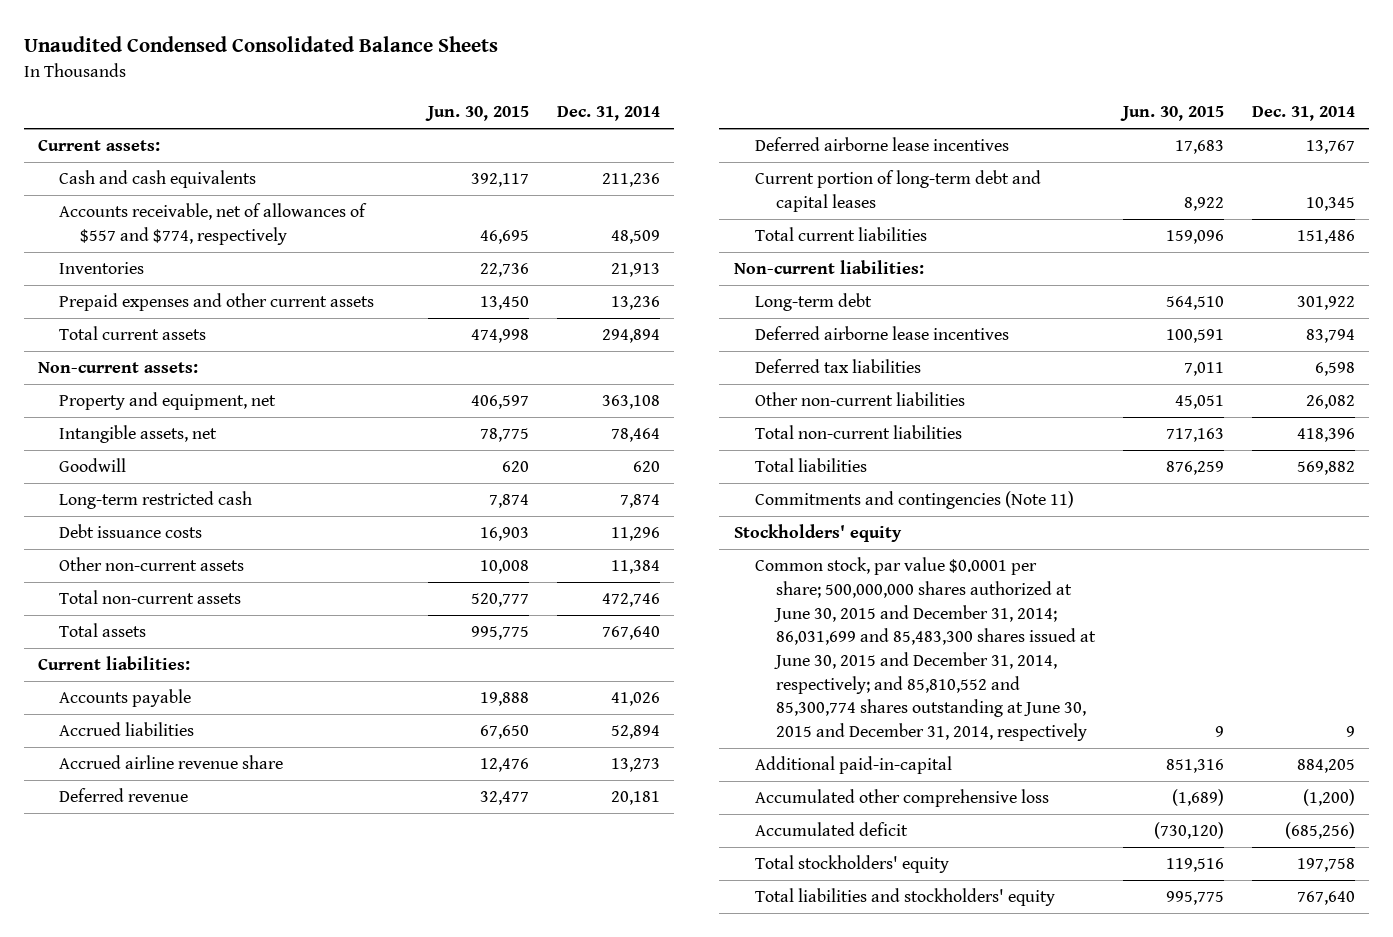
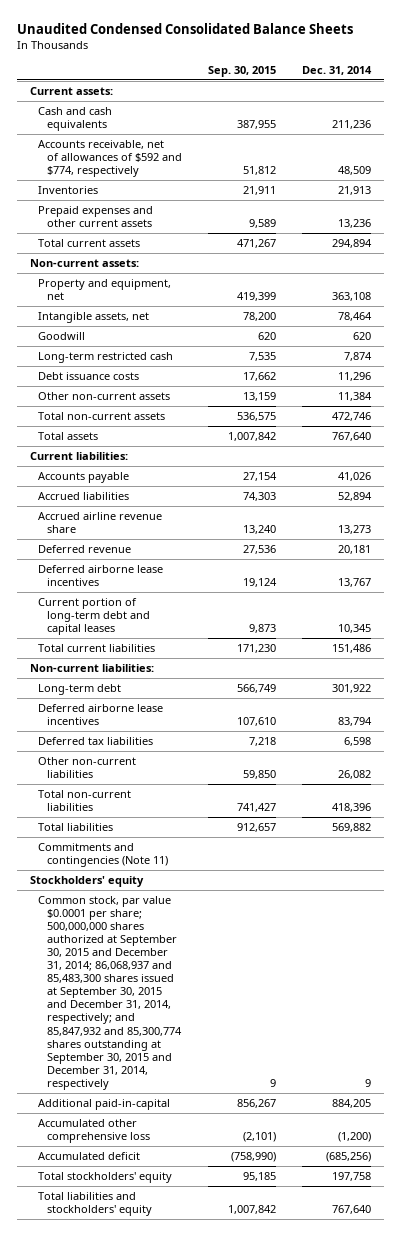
- | Jun. 30, 2015 | Dec. 31, 2014
+ | Sep. 30, 2015 | Dec. 31, 2014
- Accounts receivable, net of allowances of $557 and $774, respectively | 46,695 | 48,509
+ Accounts receivable, net of allowances of $592 and $774, respectively | 51,812 | 48,509
- Common stock, par value $0.0001 per share; 500,000,000 shares authorized at June 30, 2015 and December 31, 2014; 86,031,699 and 85,483,300 shares issued at June 30, 2015 and December 31, 2014, respectively; and 85,810,552 and 85,300,774 shares outstanding at June 30, 2015 and December 31, 2014, respectively | 9 | 9
+ Common stock, par value $0.0001 per share; 500,000,000 shares authorized at September 30, 2015 and December 31, 2014; 86,068,937 and 85,483,300 shares issued at September 30, 2015 and December 31, 2014, respectively; and 85,847,932 and 85,300,774 shares outstanding at September 30, 2015 and December 31, 2014, respectively | 9 | 9

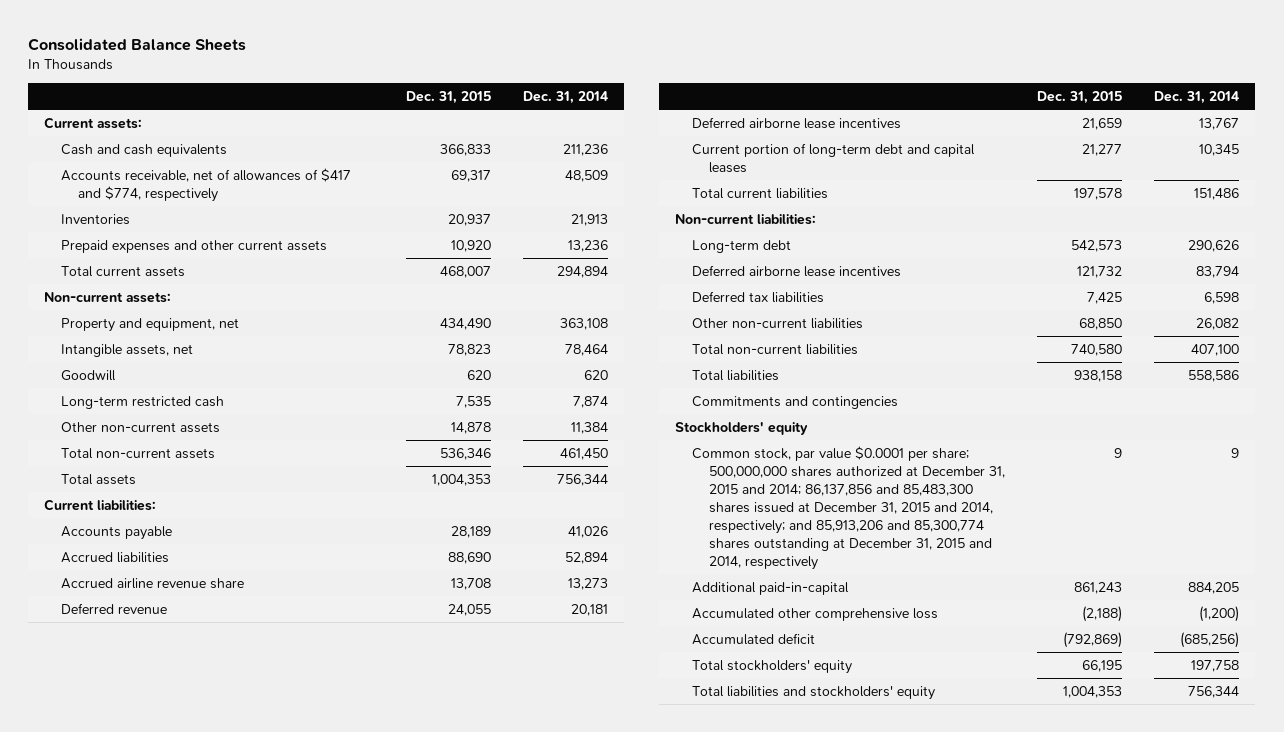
- Unaudited Condensed Consolidated Balance Sheets
+ Consolidated Balance Sheets
- | Sep. 30, 2015 | Dec. 31, 2014
+ | Dec. 31, 2015 | Dec. 31, 2014
- Accounts receivable, net of allowances of $592 and $774, respectively | 51,812 | 48,509
+ Accounts receivable, net of allowances of $417 and $774, respectively | 69,317 | 48,509
- Debt issuance costs | 17,662 | 11,296
- Total non-current assets | 536,575 | 472,746
- Total assets | 1,007,842 | 767,640
+ Total non-current assets | 536,346 | 461,450
+ Total assets | 1,004,353 | 756,344
- Long-term debt | 566,749 | 301,922
+ Long-term debt | 542,573 | 290,626
- Total non-current liabilities | 741,427 | 418,396
- Total liabilities | 912,657 | 569,882
- Commitments and contingencies (Note 11)
+ Total non-current liabilities | 740,580 | 407,100
+ Total liabilities | 938,158 | 558,586
+ Commitments and contingencies
- Common stock, par value $0.0001 per share; 500,000,000 shares authorized at September 30, 2015 and December 31, 2014; 86,068,937 and 85,483,300 shares issued at September 30, 2015 and December 31, 2014, respectively; and 85,847,932 and 85,300,774 shares outstanding at September 30, 2015 and December 31, 2014, respectively | 9 | 9
+ Common stock, par value $0.0001 per share; 500,000,000 shares authorized at December 31, 2015 and 2014; 86,137,856 and 85,483,300 shares issued at December 31, 2015 and 2014, respectively; and 85,913,206 and 85,300,774 shares outstanding at December 31, 2015 and 2014, respectively | 9 | 9
- Total liabilities and stockholders' equity | 1,007,842 | 767,640
+ Total liabilities and stockholders' equity | 1,004,353 | 756,344

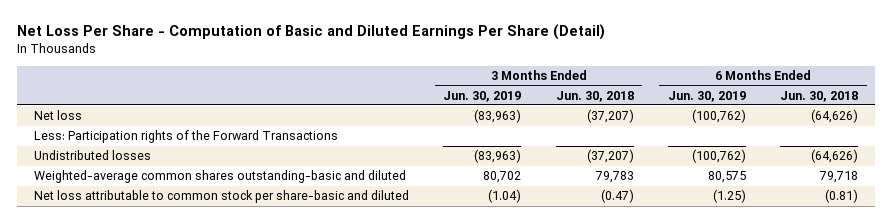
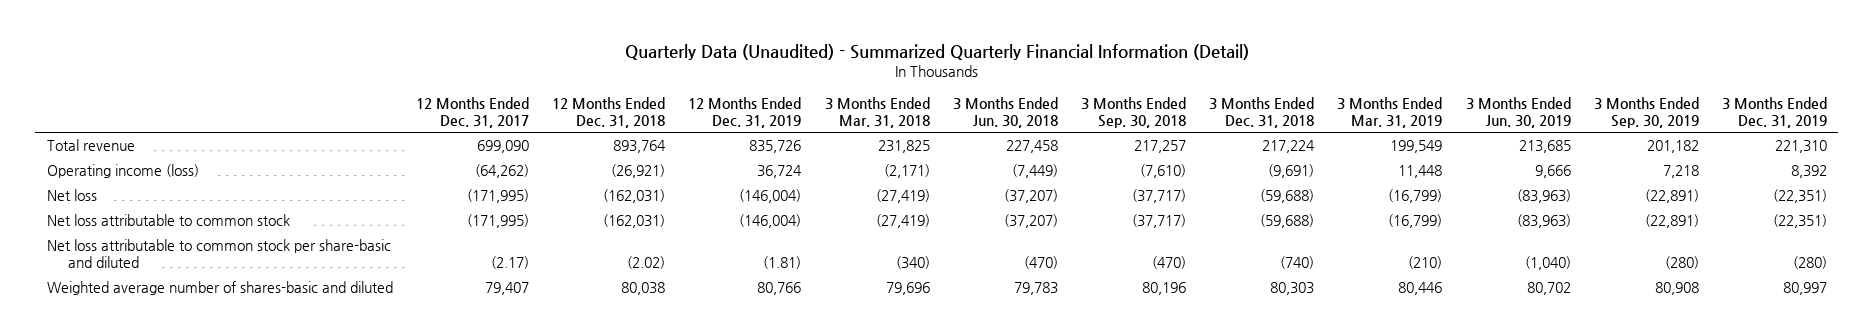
- Net Loss Per Share - Computation of Basic and Diluted Earnings Per Share (Detail)
+ Quarterly Data (Unaudited) - Summarized Quarterly Financial Information (Detail)
- | 3 Months Ended Jun. 30, 2019 | 3 Months Ended Jun. 30, 2018 | 6 Months Ended Jun. 30, 2019 | 6 Months Ended Jun. 30, 2018
+ | 12 Months Ended Dec. 31, 2017 | 12 Months Ended Dec. 31, 2018 | 12 Months Ended Dec. 31, 2019 | 3 Months Ended Mar. 31, 2018 | 3 Months Ended Jun. 30, 2018 | 3 Months Ended Sep. 30, 2018 | 3 Months Ended Dec. 31, 2018 | 3 Months Ended Mar. 31, 2019 | 3 Months Ended Jun. 30, 2019 | 3 Months Ended Sep. 30, 2019 | 3 Months Ended Dec. 31, 2019
+ Total revenue | 699,090 | 893,764 | 835,726 | 231,825 | 227,458 | 217,257 | 217,224 | 199,549 | 213,685 | 201,182 | 221,310
+ Operating income (loss) | (64,262) | (26,921) | 36,724 | (2,171) | (7,449) | (7,610) | (9,691) | 11,448 | 9,666 | 7,218 | 8,392
- Less: Participation rights of the Forward Transactions
- Undistributed losses | (83,963) | (37,207) | (100,762) | (64,626)
- Weighted-average common shares outstanding-basic and diluted | 80,702 | 79,783 | 80,575 | 79,718
- Net loss attributable to common stock per share-basic and diluted | (1.04) | (0.47) | (1.25) | (0.81)
+ Net loss attributable to common stock | (171,995) | (162,031) | (146,004) | (27,419) | (37,207) | (37,717) | (59,688) | (16,799) | (83,963) | (22,891) | (22,351)
+ Net loss attributable to common stock per share-basic and diluted | (2.17) | (2.02) | (1.81) | (340) | (470) | (470) | (740) | (210) | (1,040) | (280) | (280)
+ Weighted average number of shares-basic and diluted | 79,407 | 80,038 | 80,766 | 79,696 | 79,783 | 80,196 | 80,303 | 80,446 | 80,702 | 80,908 | 80,997

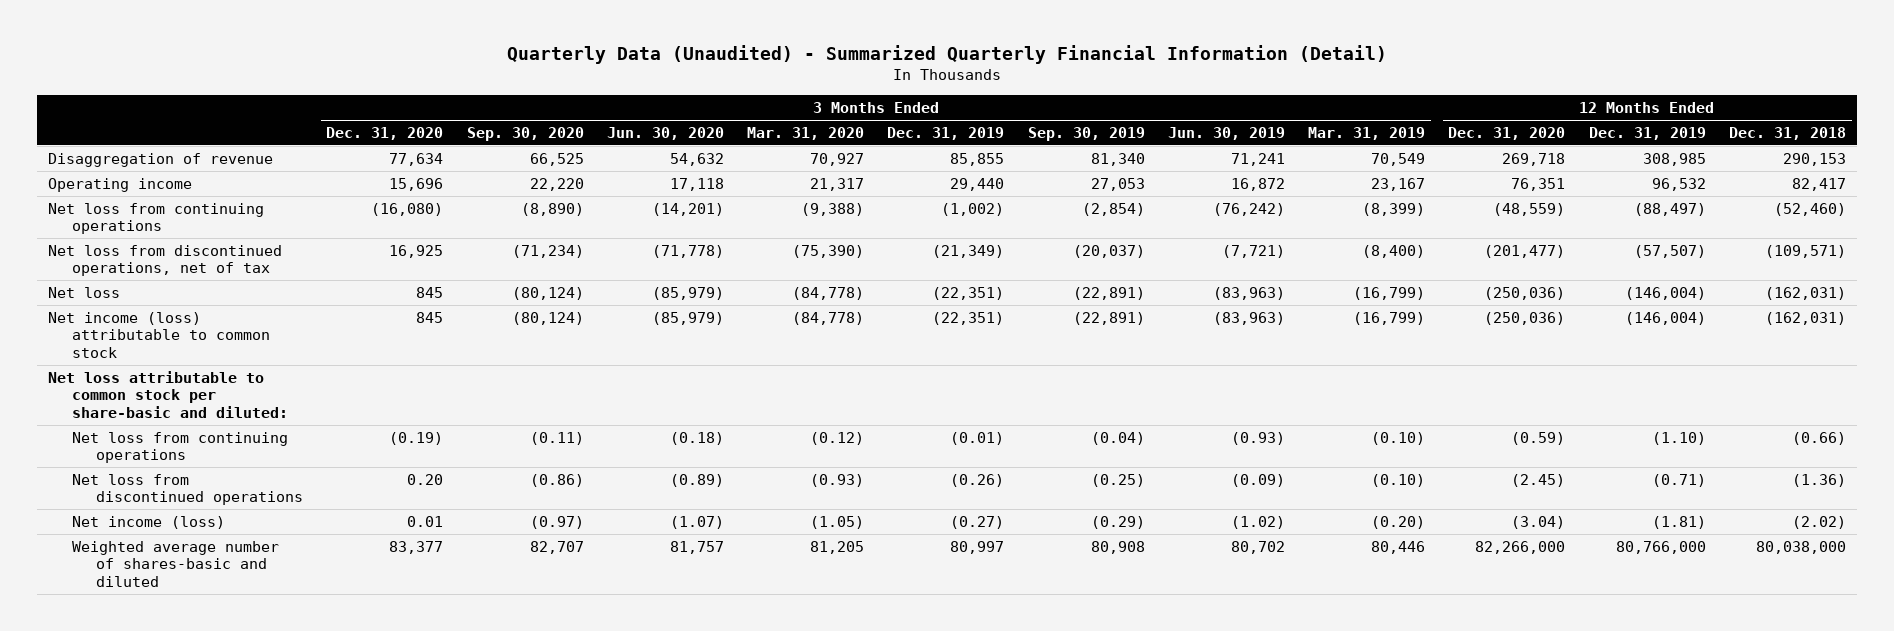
- | 12 Months Ended Dec. 31, 2017 | 12 Months Ended Dec. 31, 2018 | 12 Months Ended Dec. 31, 2019 | 3 Months Ended Mar. 31, 2018 | 3 Months Ended Jun. 30, 2018 | 3 Months Ended Sep. 30, 2018 | 3 Months Ended Dec. 31, 2018 | 3 Months Ended Mar. 31, 2019 | 3 Months Ended Jun. 30, 2019 | 3 Months Ended Sep. 30, 2019 | 3 Months Ended Dec. 31, 2019
+ | 3 Months Ended Dec. 31, 2020 | 3 Months Ended Sep. 30, 2020 | 3 Months Ended Jun. 30, 2020 | 3 Months Ended Mar. 31, 2020 | 3 Months Ended Dec. 31, 2019 | 3 Months Ended Sep. 30, 2019 | 3 Months Ended Jun. 30, 2019 | 3 Months Ended Mar. 31, 2019 | 12 Months Ended Dec. 31, 2020 | 12 Months Ended Dec. 31, 2019 | 12 Months Ended Dec. 31, 2018
- Total revenue | 699,090 | 893,764 | 835,726 | 231,825 | 227,458 | 217,257 | 217,224 | 199,549 | 213,685 | 201,182 | 221,310
- Operating income (loss) | (64,262) | (26,921) | 36,724 | (2,171) | (7,449) | (7,610) | (9,691) | 11,448 | 9,666 | 7,218 | 8,392
+ Disaggregation of revenue | 77,634 | 66,525 | 54,632 | 70,927 | 85,855 | 81,340 | 71,241 | 70,549 | 269,718 | 308,985 | 290,153
+ Operating income | 15,696 | 22,220 | 17,118 | 21,317 | 29,440 | 27,053 | 16,872 | 23,167 | 76,351 | 96,532 | 82,417
+ Net loss from continuing operations | (16,080) | (8,890) | (14,201) | (9,388) | (1,002) | (2,854) | (76,242) | (8,399) | (48,559) | (88,497) | (52,460)
+ Net loss from discontinued operations, net of tax | 16,925 | (71,234) | (71,778) | (75,390) | (21,349) | (20,037) | (7,721) | (8,400) | (201,477) | (57,507) | (109,571)
- Net loss attributable to common stock | (171,995) | (162,031) | (146,004) | (27,419) | (37,207) | (37,717) | (59,688) | (16,799) | (83,963) | (22,891) | (22,351)
- Net loss attributable to common stock per share-basic and diluted | (2.17) | (2.02) | (1.81) | (340) | (470) | (470) | (740) | (210) | (1,040) | (280) | (280)
- Weighted average number of shares-basic and diluted | 79,407 | 80,038 | 80,766 | 79,696 | 79,783 | 80,196 | 80,303 | 80,446 | 80,702 | 80,908 | 80,997
+ Net income (loss) attributable to common stock | 845 | (80,124) | (85,979) | (84,778) | (22,351) | (22,891) | (83,963) | (16,799) | (250,036) | (146,004) | (162,031)
+ Net loss attributable to common stock per share-basic and diluted:
+ Net loss from continuing operations | (0.19) | (0.11) | (0.18) | (0.12) | (0.01) | (0.04) | (0.93) | (0.10) | (0.59) | (1.10) | (0.66)
+ Net loss from discontinued operations | 0.20 | (0.86) | (0.89) | (0.93) | (0.26) | (0.25) | (0.09) | (0.10) | (2.45) | (0.71) | (1.36)
+ Net income (loss) | 0.01 | (0.97) | (1.07) | (1.05) | (0.27) | (0.29) | (1.02) | (0.20) | (3.04) | (1.81) | (2.02)
+ Weighted average number of shares-basic and diluted | 83,377 | 82,707 | 81,757 | 81,205 | 80,997 | 80,908 | 80,702 | 80,446 | 82,266,000 | 80,766,000 | 80,038,000

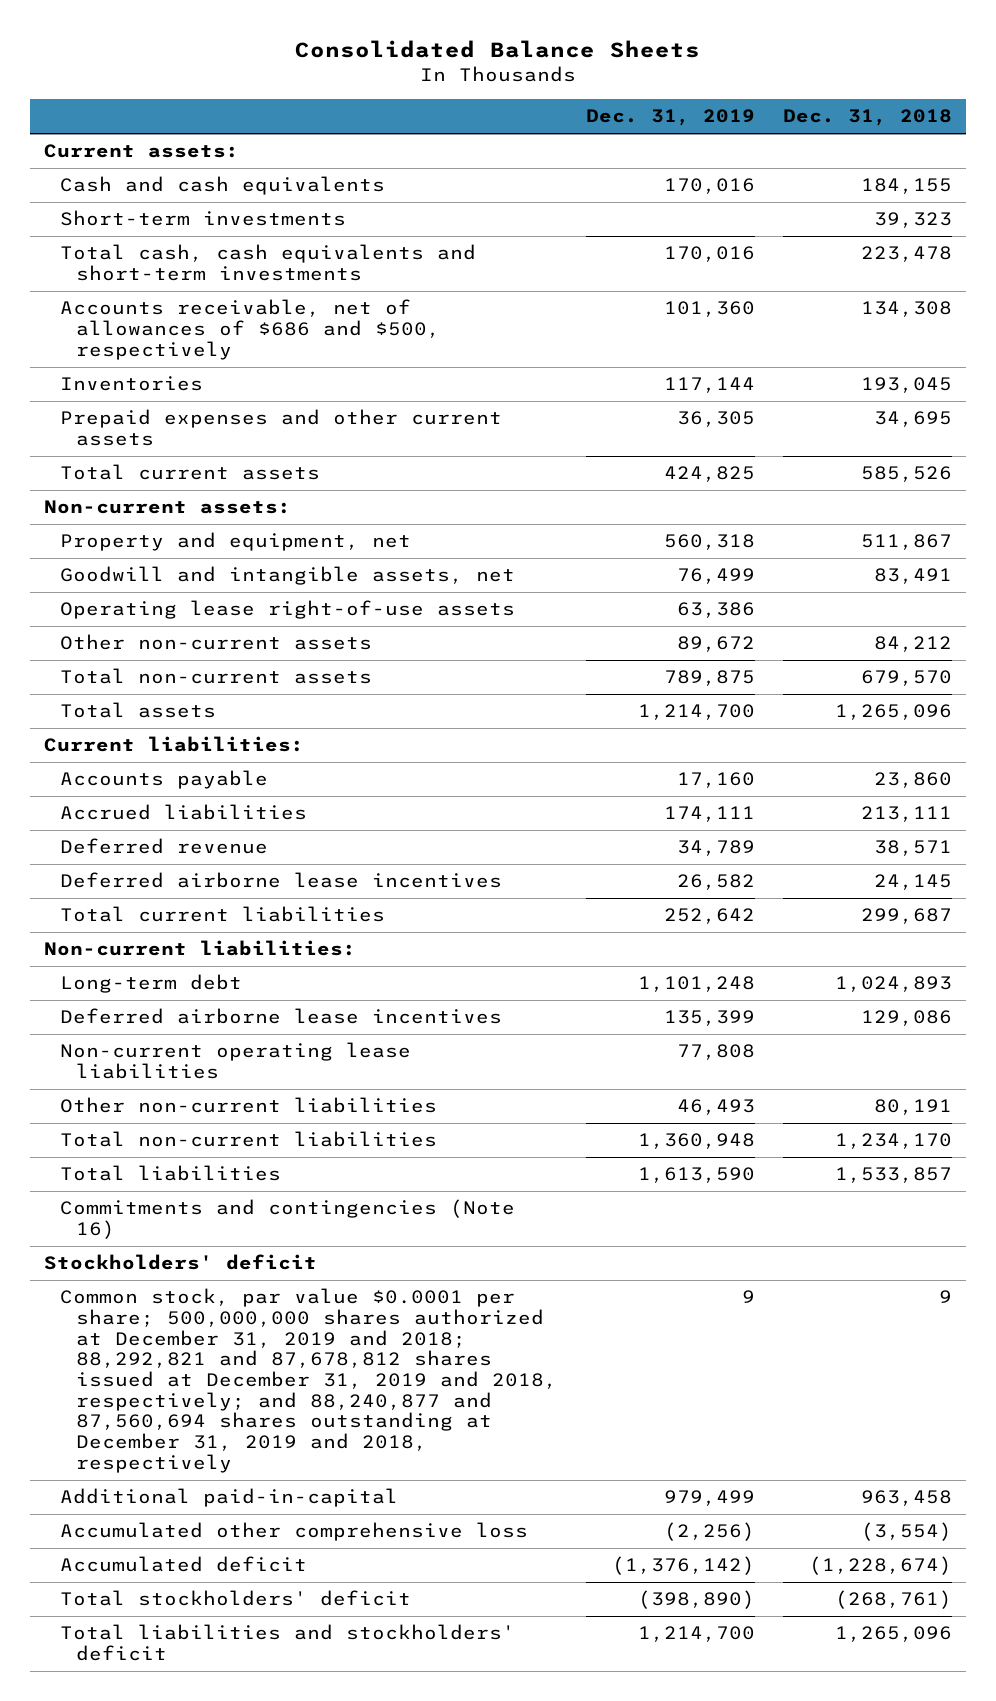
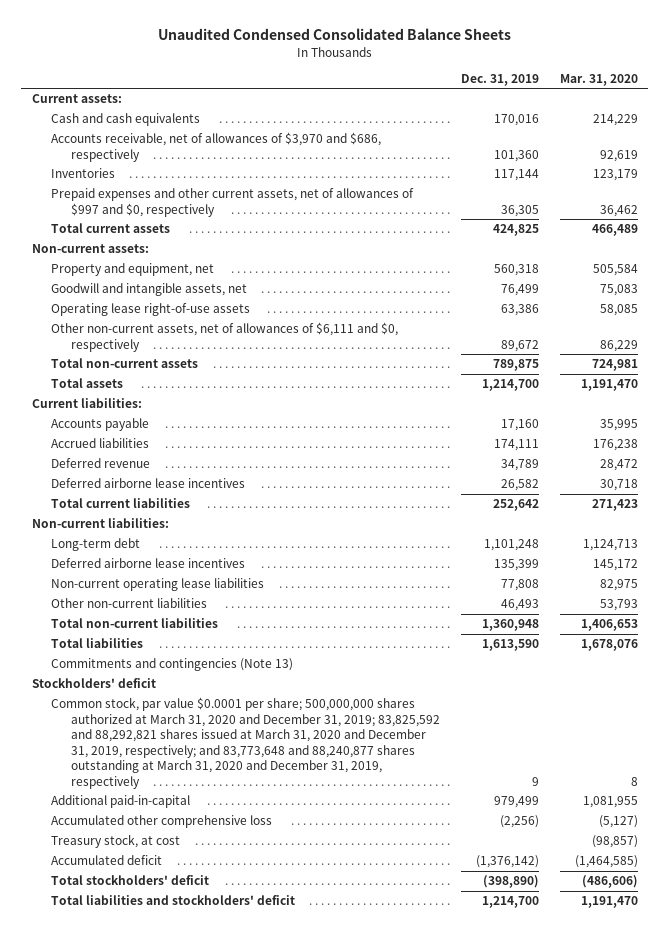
- Consolidated Balance Sheets
+ Unaudited Condensed Consolidated Balance Sheets
- | Dec. 31, 2019 | Dec. 31, 2018
+ | Dec. 31, 2019 | Mar. 31, 2020
- Short-term investments | | 39,323
- Total cash, cash equivalents and short-term investments | 170,016 | 223,478
- Accounts receivable, net of allowances of $686 and $500, respectively | 101,360 | 134,308
+ Accounts receivable, net of allowances of $3,970 and $686, respectively | 101,360 | 92,619
- Prepaid expenses and other current assets | 36,305 | 34,695
+ Prepaid expenses and other current assets, net of allowances of $997 and $0, respectively | 36,305 | 36,462
- Other non-current assets | 89,672 | 84,212
+ Other non-current assets, net of allowances of $6,111 and $0, respectively | 89,672 | 86,229
- Commitments and contingencies (Note 16)
+ Commitments and contingencies (Note 13)
- Common stock, par value $0.0001 per share; 500,000,000 shares authorized at December 31, 2019 and 2018; 88,292,821 and 87,678,812 shares issued at December 31, 2019 and 2018, respectively; and 88,240,877 and 87,560,694 shares outstanding at December 31, 2019 and 2018, respectively | 9 | 9
+ Common stock, par value $0.0001 per share; 500,000,000 shares authorized at March 31, 2020 and December 31, 2019; 83,825,592 and 88,292,821 shares issued at March 31, 2020 and December 31, 2019, respectively; and 83,773,648 and 88,240,877 shares outstanding at March 31, 2020 and December 31, 2019, respectively | 9 | 8
+ Treasury stock, at cost | | (98,857)

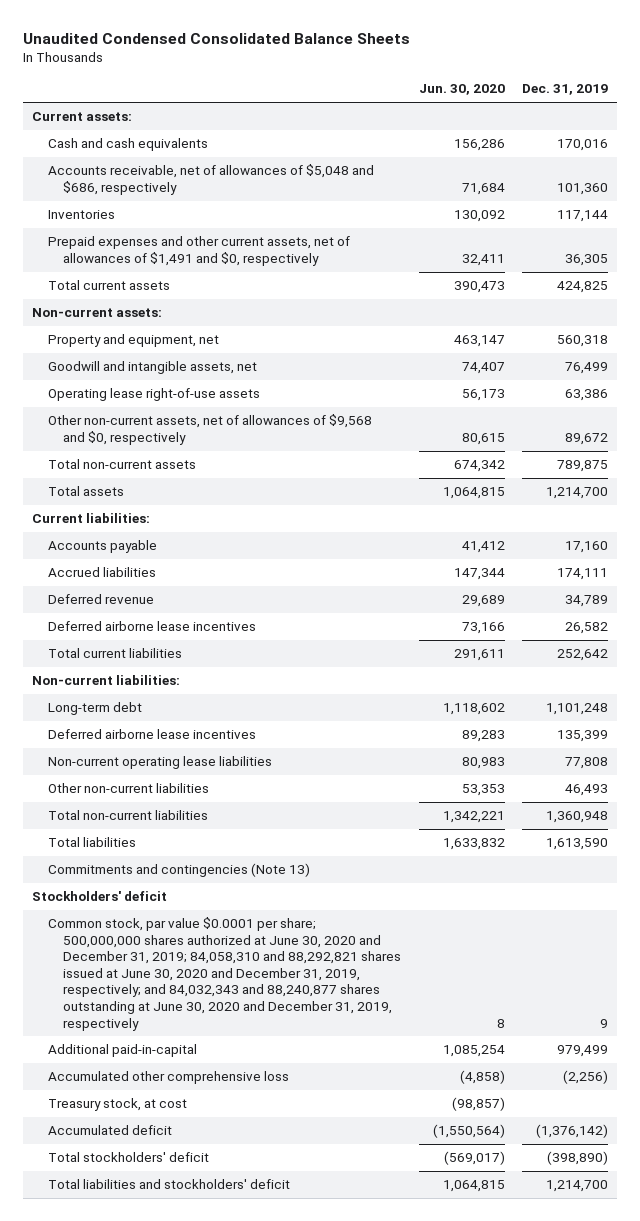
- | Dec. 31, 2019 | Mar. 31, 2020
+ | Jun. 30, 2020 | Dec. 31, 2019
- Accounts receivable, net of allowances of $3,970 and $686, respectively | 101,360 | 92,619
+ Accounts receivable, net of allowances of $5,048 and $686, respectively | 71,684 | 101,360
- Prepaid expenses and other current assets, net of allowances of $997 and $0, respectively | 36,305 | 36,462
+ Prepaid expenses and other current assets, net of allowances of $1,491 and $0, respectively | 32,411 | 36,305
- Other non-current assets, net of allowances of $6,111 and $0, respectively | 89,672 | 86,229
+ Other non-current assets, net of allowances of $9,568 and $0, respectively | 80,615 | 89,672
- Common stock, par value $0.0001 per share; 500,000,000 shares authorized at March 31, 2020 and December 31, 2019; 83,825,592 and 88,292,821 shares issued at March 31, 2020 and December 31, 2019, respectively; and 83,773,648 and 88,240,877 shares outstanding at March 31, 2020 and December 31, 2019, respectively | 9 | 8
+ Common stock, par value $0.0001 per share; 500,000,000 shares authorized at June 30, 2020 and December 31, 2019; 84,058,310 and 88,292,821 shares issued at June 30, 2020 and December 31, 2019, respectively; and 84,032,343 and 88,240,877 shares outstanding at June 30, 2020 and December 31, 2019, respectively | 8 | 9

